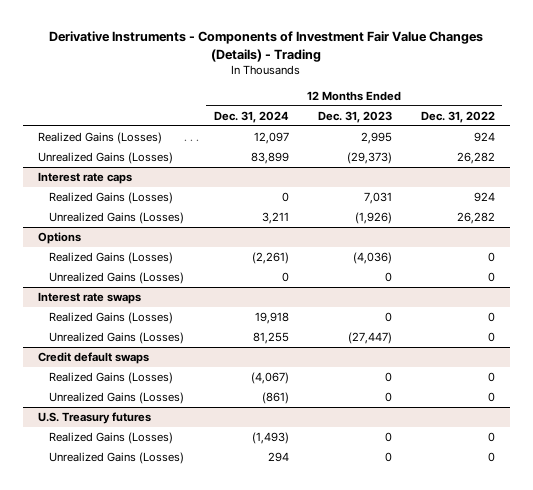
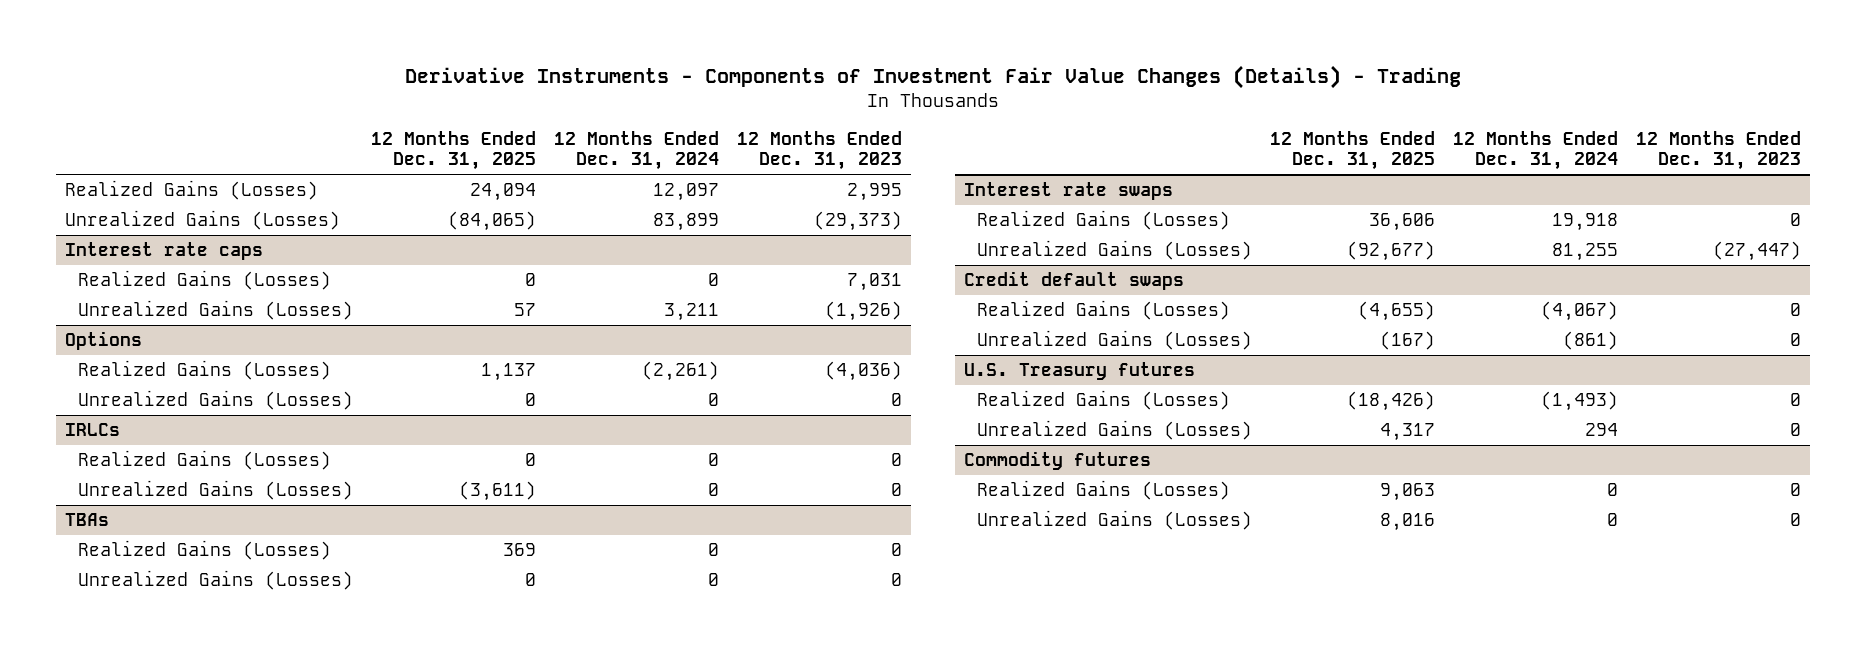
- | 12 Months Ended Dec. 31, 2024 | 12 Months Ended Dec. 31, 2023 | 12 Months Ended Dec. 31, 2022
+ | 12 Months Ended Dec. 31, 2025 | 12 Months Ended Dec. 31, 2024 | 12 Months Ended Dec. 31, 2023
+ IRLCs
+ Realized Gains (Losses) | 0 | 0 | 0
+ Unrealized Gains (Losses) | (3,611) | 0 | 0
+ TBAs
+ Realized Gains (Losses) | 369 | 0 | 0
+ Unrealized Gains (Losses) | 0 | 0 | 0
+ Commodity futures
+ Realized Gains (Losses) | 9,063 | 0 | 0
+ Unrealized Gains (Losses) | 8,016 | 0 | 0

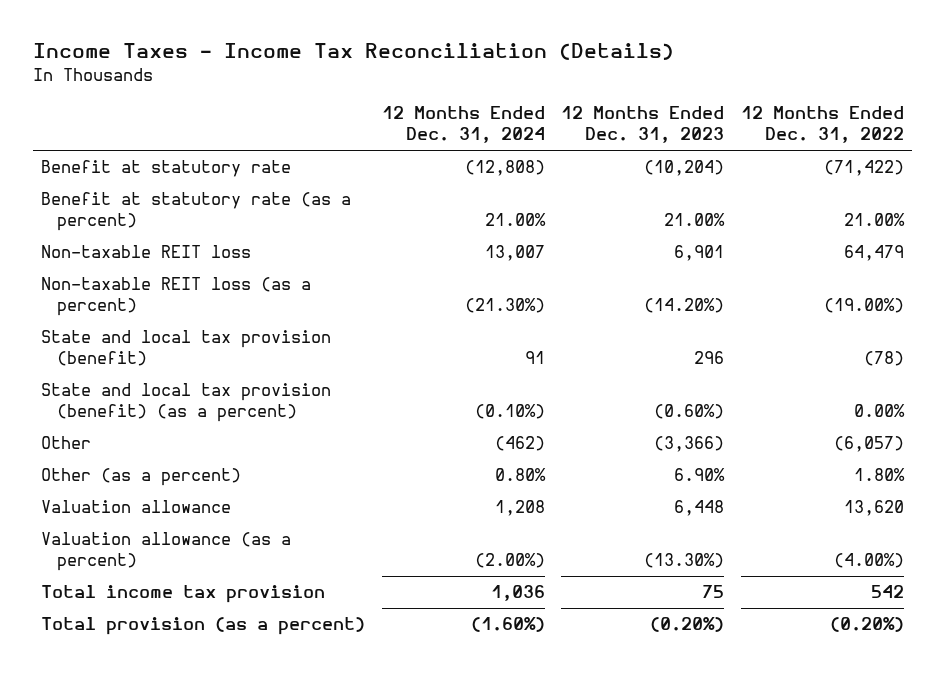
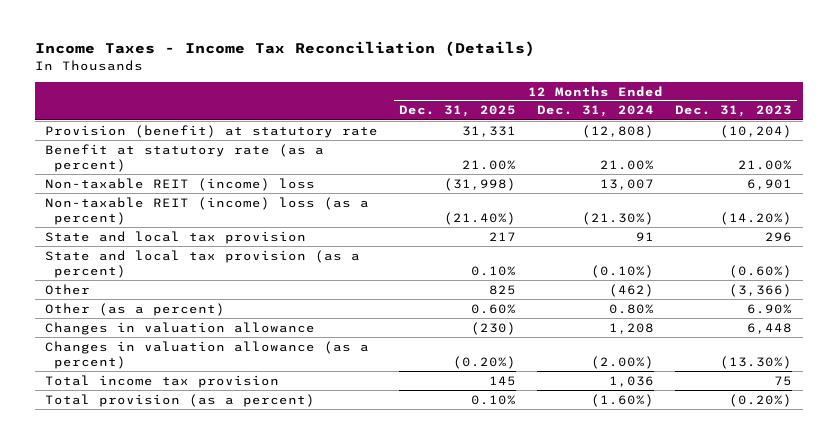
- | 12 Months Ended Dec. 31, 2024 | 12 Months Ended Dec. 31, 2023 | 12 Months Ended Dec. 31, 2022
+ | 12 Months Ended Dec. 31, 2025 | 12 Months Ended Dec. 31, 2024 | 12 Months Ended Dec. 31, 2023
- Benefit at statutory rate | (12,808) | (10,204) | (71,422)
+ Provision (benefit) at statutory rate | 31,331 | (12,808) | (10,204)
- Non-taxable REIT loss | 13,007 | 6,901 | 64,479
- Non-taxable REIT loss (as a percent) | (21.30%) | (14.20%) | (19.00%)
- State and local tax provision (benefit) | 91 | 296 | (78)
- State and local tax provision (benefit) (as a percent) | (0.10%) | (0.60%) | 0.00%
+ Non-taxable REIT (income) loss | (31,998) | 13,007 | 6,901
+ Non-taxable REIT (income) loss (as a percent) | (21.40%) | (21.30%) | (14.20%)
+ State and local tax provision | 217 | 91 | 296
+ State and local tax provision (as a percent) | 0.10% | (0.10%) | (0.60%)
- Valuation allowance | 1,208 | 6,448 | 13,620
- Valuation allowance (as a percent) | (2.00%) | (13.30%) | (4.00%)
+ Changes in valuation allowance | (230) | 1,208 | 6,448
+ Changes in valuation allowance (as a percent) | (0.20%) | (2.00%) | (13.30%)

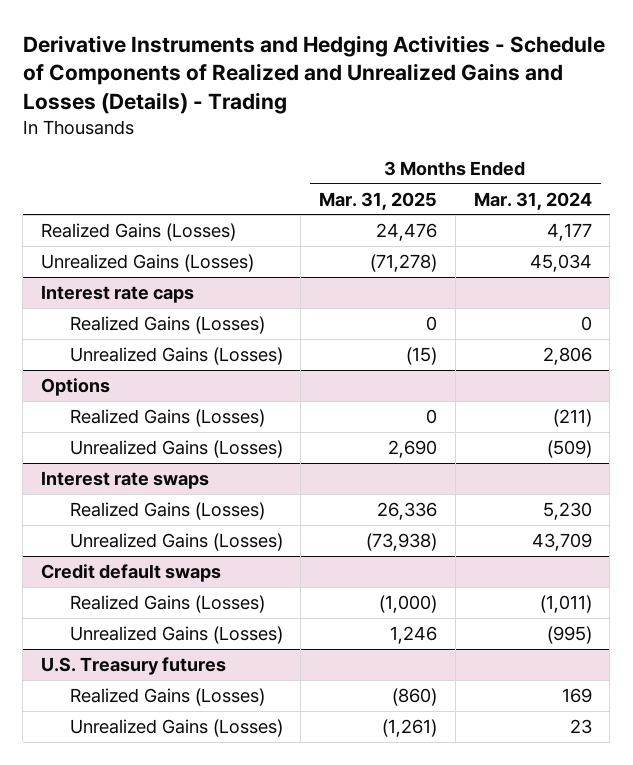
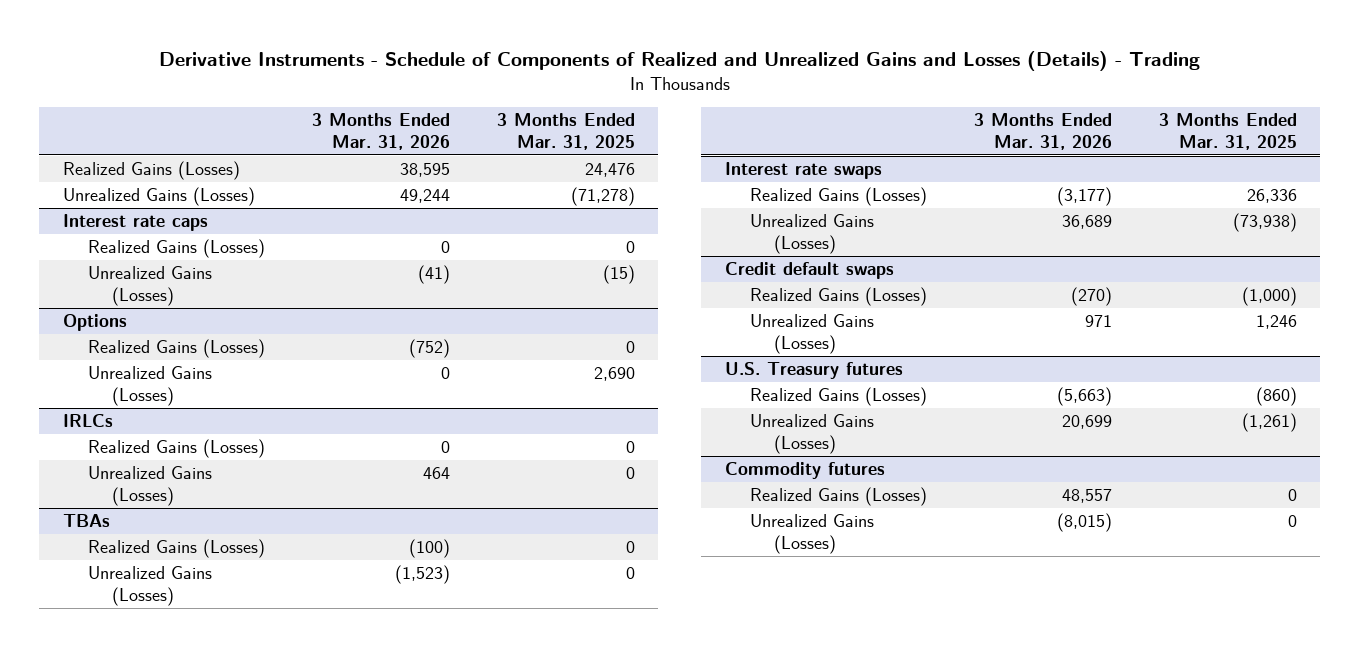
- Derivative Instruments and Hedging Activities - Schedule of Components of Realized and Unrealized Gains and Losses (Details) - Trading
+ Derivative Instruments - Schedule of Components of Realized and Unrealized Gains and Losses (Details) - Trading
- | 3 Months Ended Mar. 31, 2025 | 3 Months Ended Mar. 31, 2024
+ | 3 Months Ended Mar. 31, 2026 | 3 Months Ended Mar. 31, 2025
+ IRLCs
+ Realized Gains (Losses) | 0 | 0
+ Unrealized Gains (Losses) | 464 | 0
+ TBAs
+ Realized Gains (Losses) | (100) | 0
+ Unrealized Gains (Losses) | (1,523) | 0
+ Commodity futures
+ Realized Gains (Losses) | 48,557 | 0
+ Unrealized Gains (Losses) | (8,015) | 0

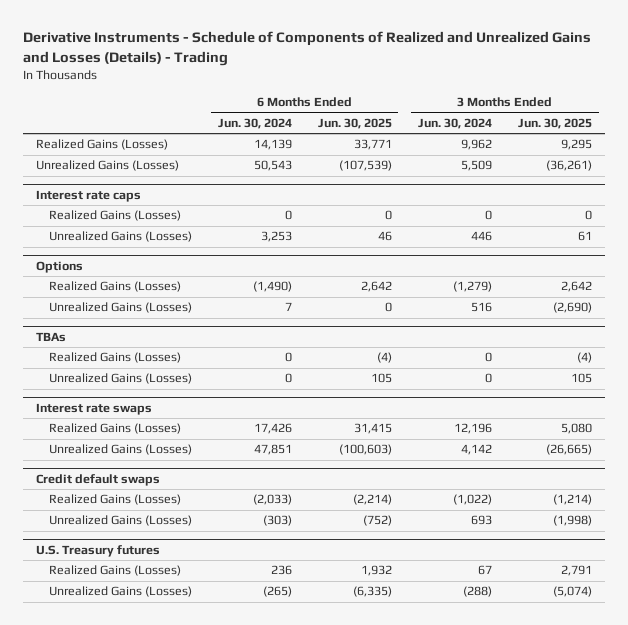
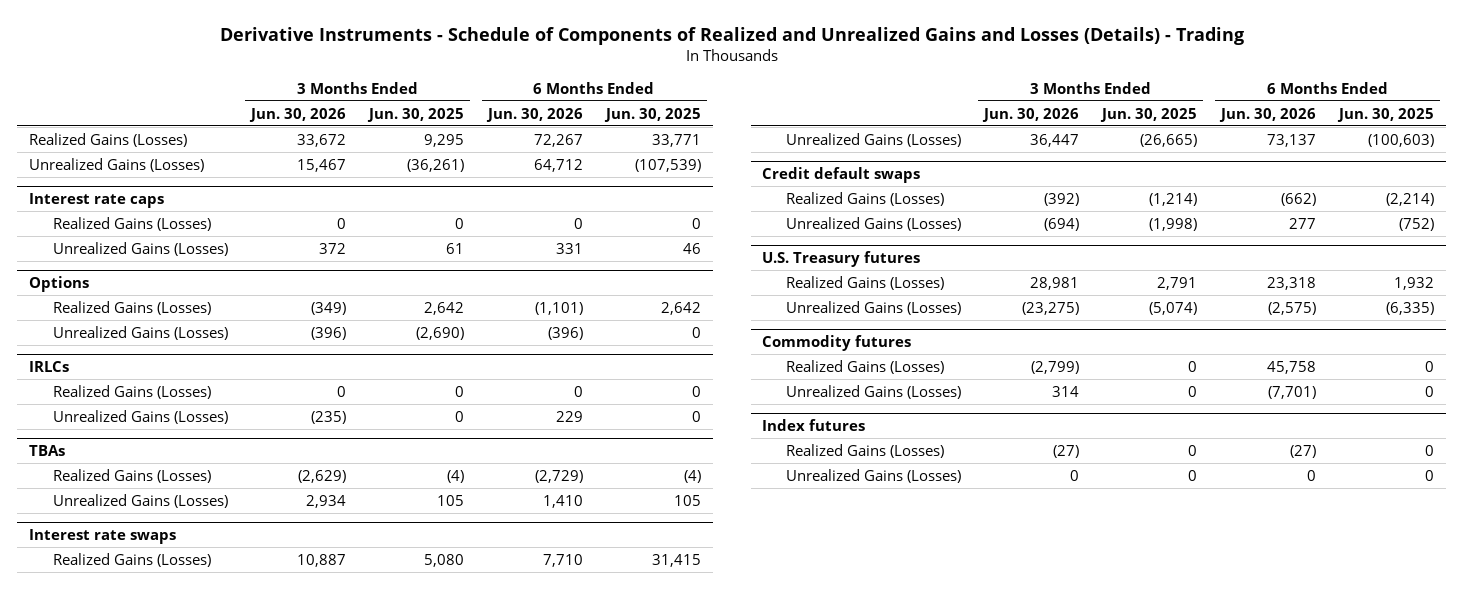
- | 6 Months Ended Jun. 30, 2024 | 6 Months Ended Jun. 30, 2025 | 3 Months Ended Jun. 30, 2024 | 3 Months Ended Jun. 30, 2025
+ | 3 Months Ended Jun. 30, 2026 | 3 Months Ended Jun. 30, 2025 | 6 Months Ended Jun. 30, 2026 | 6 Months Ended Jun. 30, 2025
+ IRLCs
+ Realized Gains (Losses) | 0 | 0 | 0 | 0
+ Unrealized Gains (Losses) | (235) | 0 | 229 | 0
+ Commodity futures
+ Realized Gains (Losses) | (2,799) | 0 | 45,758 | 0
+ Unrealized Gains (Losses) | 314 | 0 | (7,701) | 0
+ Index futures
+ Realized Gains (Losses) | (27) | 0 | (27) | 0
+ Unrealized Gains (Losses) | 0 | 0 | 0 | 0

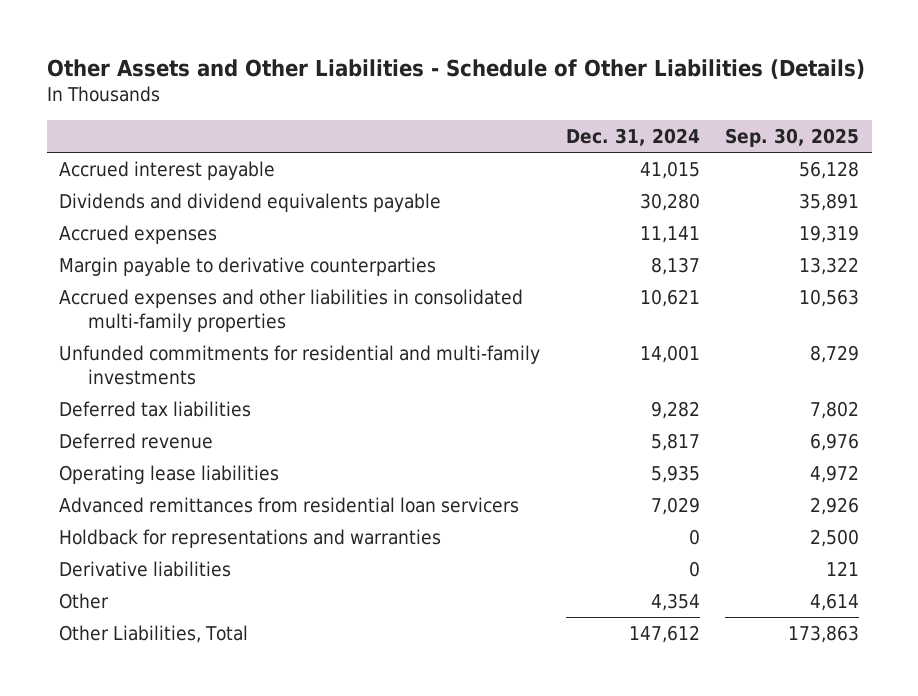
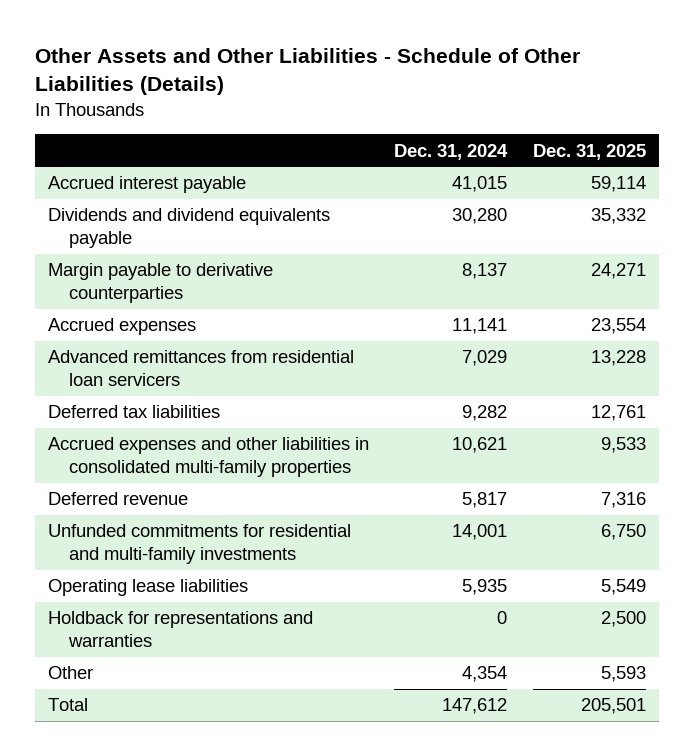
- | Dec. 31, 2024 | Sep. 30, 2025
+ | Dec. 31, 2024 | Dec. 31, 2025
moved down: Accrued expenses | 11,141 | 23,554
moved up: Advanced remittances from residential loan servicers | 7,029 | 13,228
moved down: Accrued expenses and other liabilities in consolidated multi-family properties | 10,621 | 9,533
moved down: Unfunded commitments for residential and multi-family investments | 14,001 | 6,750
- Derivative liabilities | 0 | 121
- Other Liabilities, Total | 147,612 | 173,863
+ Total | 147,612 | 205,501

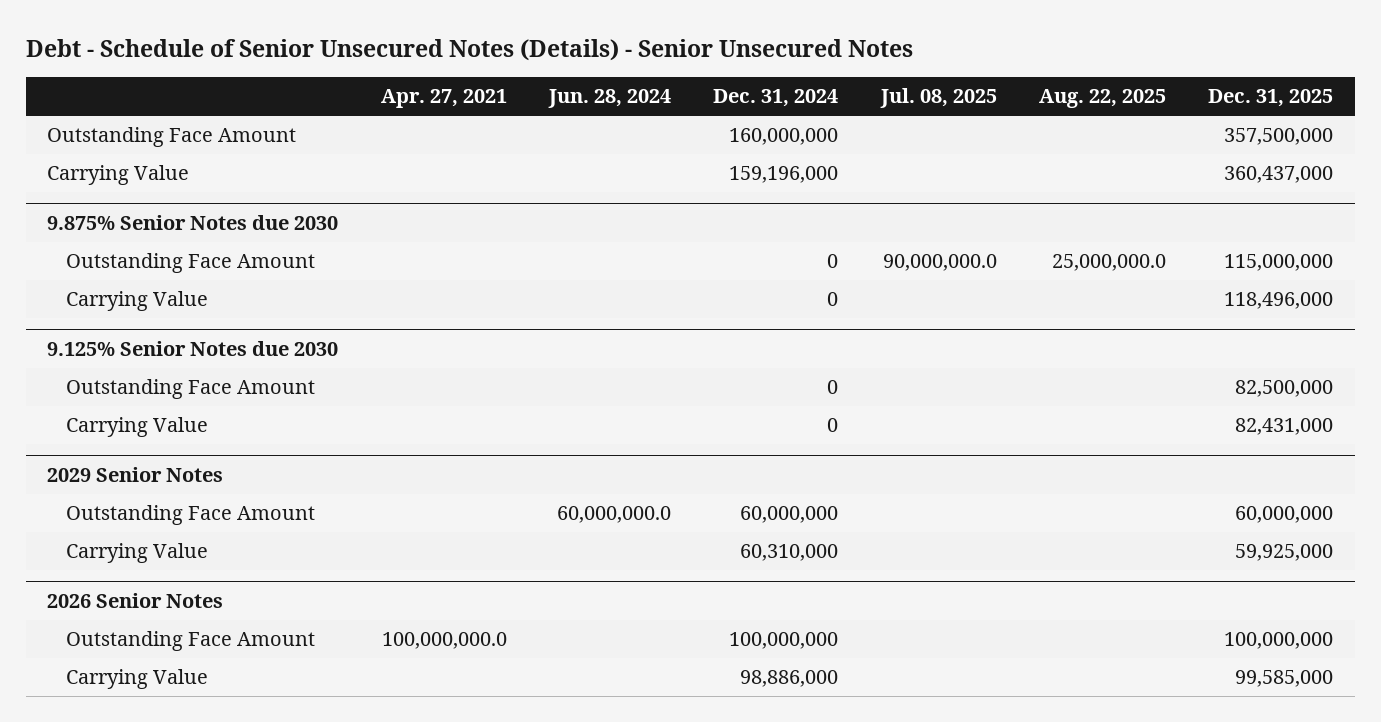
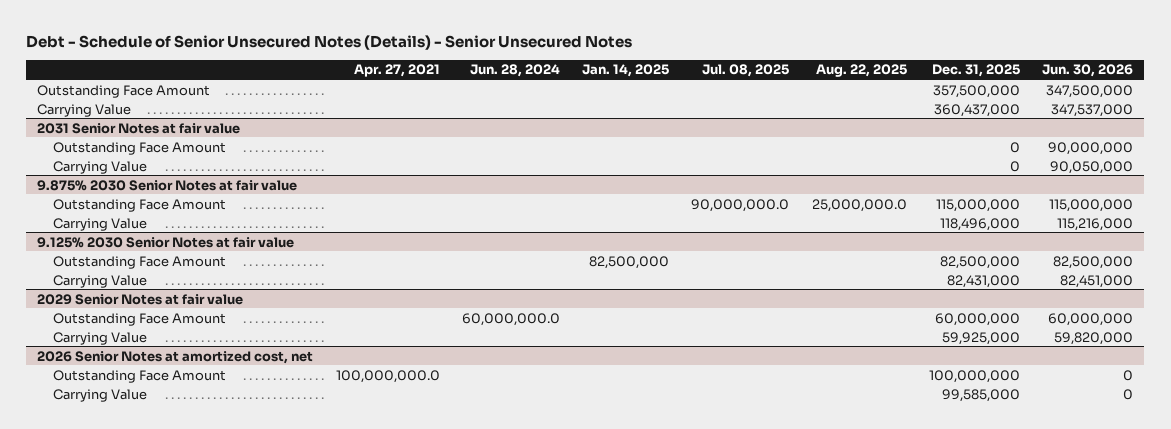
- | Apr. 27, 2021 | Jun. 28, 2024 | Dec. 31, 2024 | Jul. 08, 2025 | Aug. 22, 2025 | Dec. 31, 2025
+ | Apr. 27, 2021 | Jun. 28, 2024 | Jan. 14, 2025 | Jul. 08, 2025 | Aug. 22, 2025 | Dec. 31, 2025 | Jun. 30, 2026
- 9.875% Senior Notes due 2030
+ 2031 Senior Notes at fair value
+ Outstanding Face Amount | | | | | | 0 | 90,000,000
+ Carrying Value | | | | | | 0 | 90,050,000
+ 9.875% 2030 Senior Notes at fair value
- 9.125% Senior Notes due 2030
+ 9.125% 2030 Senior Notes at fair value
- 2029 Senior Notes
+ 2029 Senior Notes at fair value
- 2026 Senior Notes
+ 2026 Senior Notes at amortized cost, net

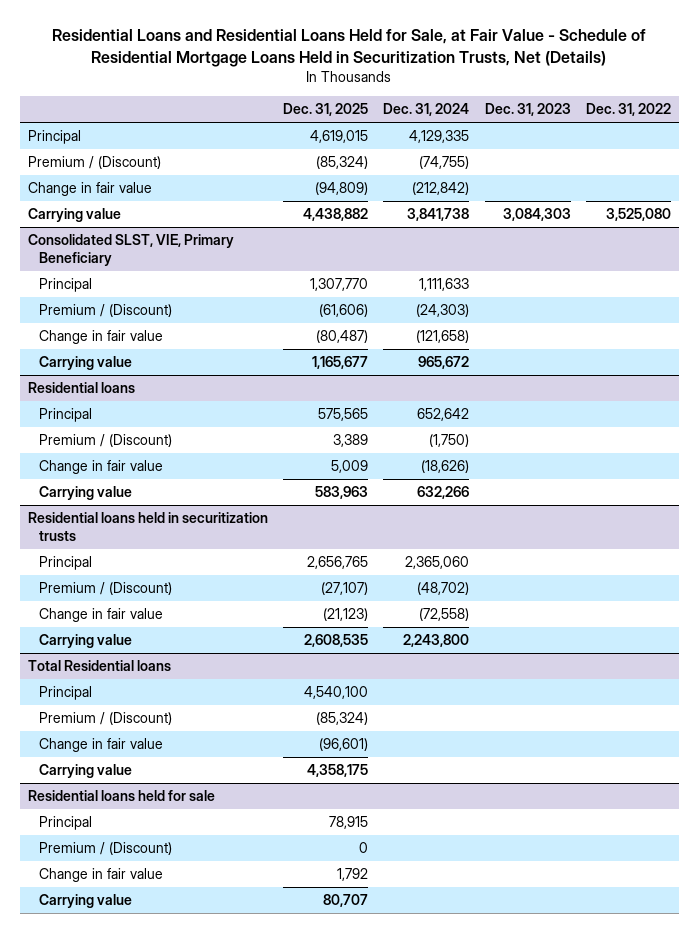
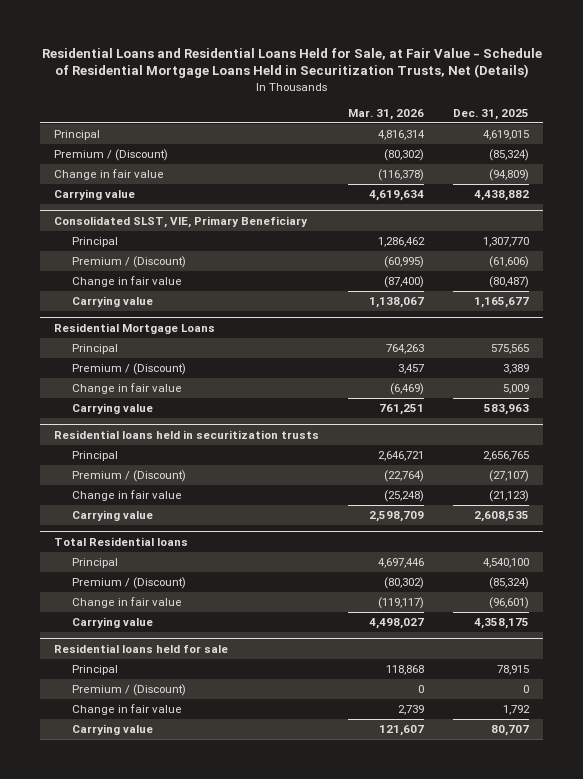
- | Dec. 31, 2025 | Dec. 31, 2024 | Dec. 31, 2023 | Dec. 31, 2022
+ | Mar. 31, 2026 | Dec. 31, 2025
- Residential loans
+ Residential Mortgage Loans

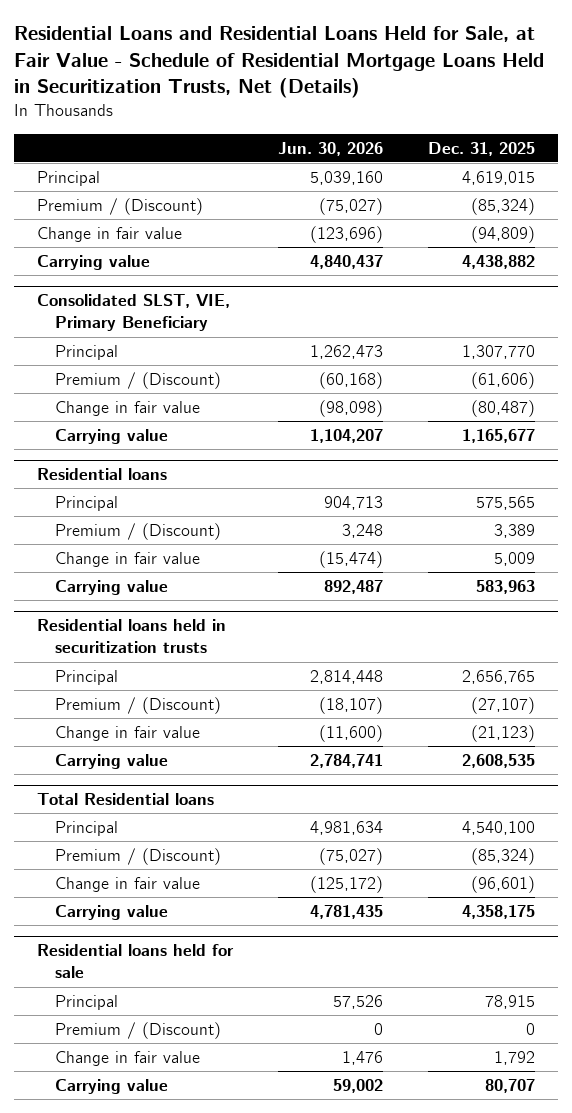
- | Mar. 31, 2026 | Dec. 31, 2025
+ | Jun. 30, 2026 | Dec. 31, 2025
- Residential Mortgage Loans
+ Residential loans

